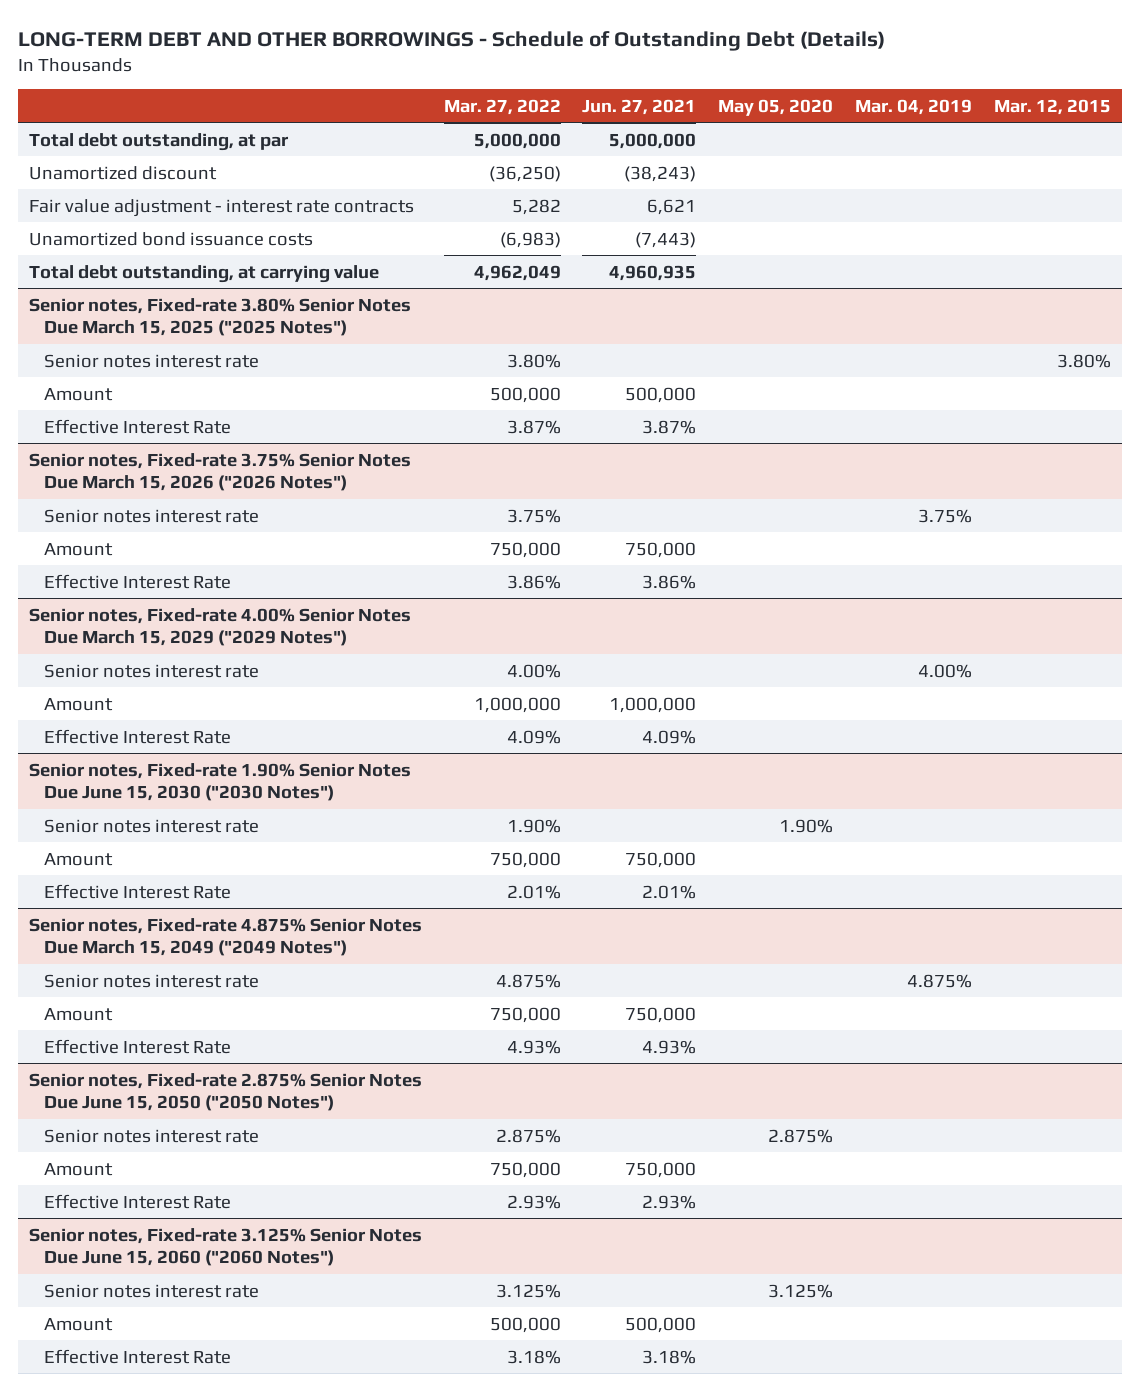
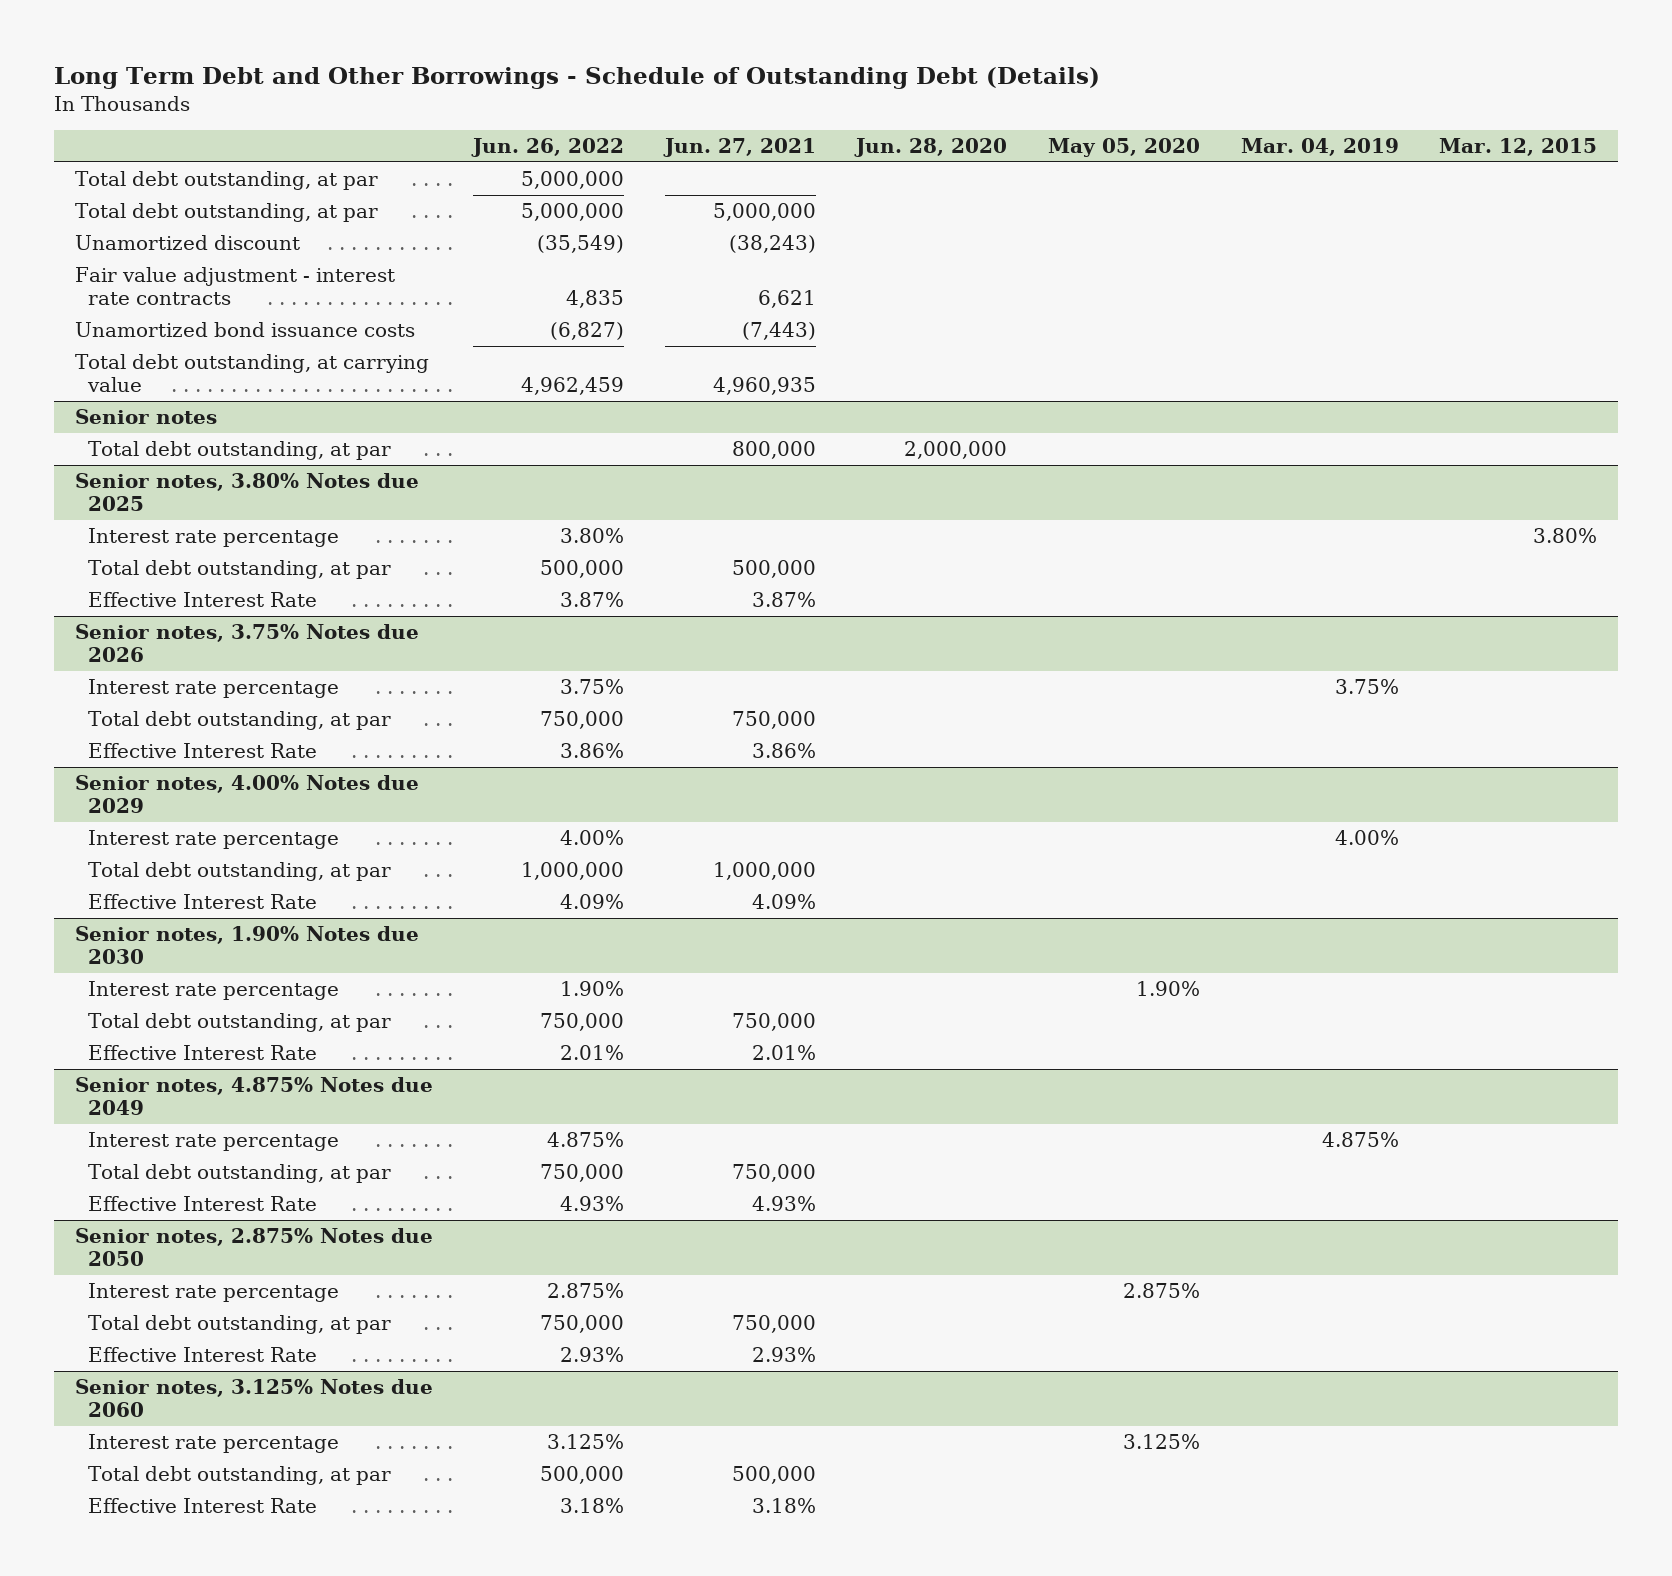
- LONG-TERM DEBT AND OTHER BORROWINGS - Schedule of Outstanding Debt (Details)
+ Long Term Debt and Other Borrowings - Schedule of Outstanding Debt (Details)
- | Mar. 27, 2022 | Jun. 27, 2021 | May 05, 2020 | Mar. 04, 2019 | Mar. 12, 2015
+ | Jun. 26, 2022 | Jun. 27, 2021 | Jun. 28, 2020 | May 05, 2020 | Mar. 04, 2019 | Mar. 12, 2015
+ Total debt outstanding, at par | 5,000,000 | | | | |
- Senior notes, Fixed-rate 3.80% Senior Notes Due March 15, 2025 ("2025 Notes")
- Senior notes interest rate | 3.80% | | | | 3.80%
- Amount | 500,000 | 500,000 | | |
+ Senior notes
+ Total debt outstanding, at par | | 800,000 | 2,000,000 | | |
+ Senior notes, 3.80% Notes due 2025
+ Interest rate percentage | 3.80% | | | | | 3.80%
+ Total debt outstanding, at par | 500,000 | 500,000 | | | |
- Senior notes, Fixed-rate 3.75% Senior Notes Due March 15, 2026 ("2026 Notes")
- Senior notes interest rate | 3.75% | | | 3.75% |
- Amount | 750,000 | 750,000 | | |
+ Senior notes, 3.75% Notes due 2026
+ Interest rate percentage | 3.75% | | | | 3.75% |
+ Total debt outstanding, at par | 750,000 | 750,000 | | | |
- Senior notes, Fixed-rate 4.00% Senior Notes Due March 15, 2029 ("2029 Notes")
- Senior notes interest rate | 4.00% | | | 4.00% |
- Amount | 1,000,000 | 1,000,000 | | |
+ Senior notes, 4.00% Notes due 2029
+ Interest rate percentage | 4.00% | | | | 4.00% |
+ Total debt outstanding, at par | 1,000,000 | 1,000,000 | | | |
- Senior notes, Fixed-rate 1.90% Senior Notes Due June 15, 2030 ("2030 Notes")
- Senior notes interest rate | 1.90% | | 1.90% | |
- Amount | 750,000 | 750,000 | | |
+ Senior notes, 1.90% Notes due 2030
+ Interest rate percentage | 1.90% | | | 1.90% | |
+ Total debt outstanding, at par | 750,000 | 750,000 | | | |
- Senior notes, Fixed-rate 4.875% Senior Notes Due March 15, 2049 ("2049 Notes")
- Senior notes interest rate | 4.875% | | | 4.875% |
- Amount | 750,000 | 750,000 | | |
+ Senior notes, 4.875% Notes due 2049
+ Interest rate percentage | 4.875% | | | | 4.875% |
+ Total debt outstanding, at par | 750,000 | 750,000 | | | |
- Senior notes, Fixed-rate 2.875% Senior Notes Due June 15, 2050 ("2050 Notes")
- Senior notes interest rate | 2.875% | | 2.875% | |
- Amount | 750,000 | 750,000 | | |
+ Senior notes, 2.875% Notes due 2050
+ Interest rate percentage | 2.875% | | | 2.875% | |
+ Total debt outstanding, at par | 750,000 | 750,000 | | | |
- Senior notes, Fixed-rate 3.125% Senior Notes Due June 15, 2060 ("2060 Notes")
- Senior notes interest rate | 3.125% | | 3.125% | |
- Amount | 500,000 | 500,000 | | |
+ Senior notes, 3.125% Notes due 2060
+ Interest rate percentage | 3.125% | | | 3.125% | |
+ Total debt outstanding, at par | 500,000 | 500,000 | | | |

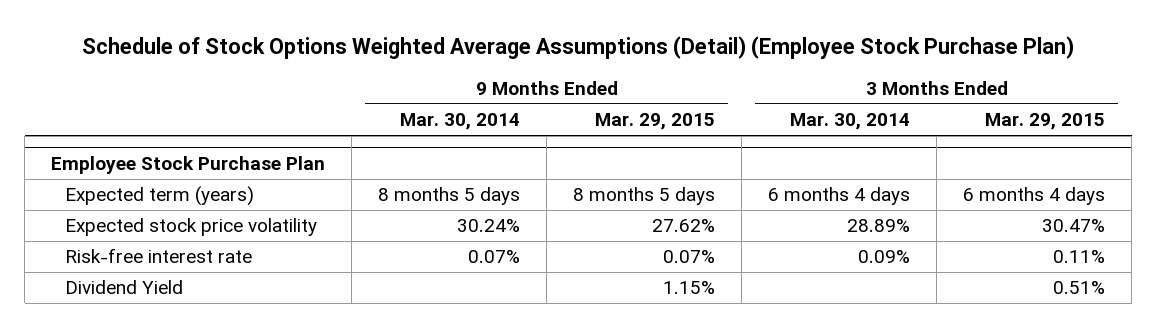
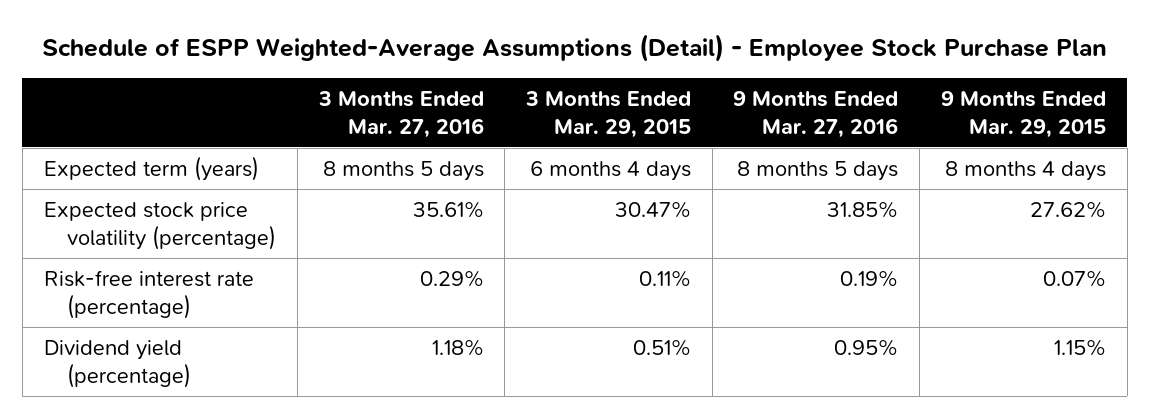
- Schedule of Stock Options Weighted Average Assumptions (Detail) (Employee Stock Purchase Plan)
+ Schedule of ESPP Weighted-Average Assumptions (Detail) - Employee Stock Purchase Plan
- | 9 Months Ended Mar. 30, 2014 | 9 Months Ended Mar. 29, 2015 | 3 Months Ended Mar. 30, 2014 | 3 Months Ended Mar. 29, 2015
+ | 3 Months Ended Mar. 27, 2016 | 3 Months Ended Mar. 29, 2015 | 9 Months Ended Mar. 27, 2016 | 9 Months Ended Mar. 29, 2015
- Employee Stock Purchase Plan
- Expected term (years) | 8 months 5 days | 8 months 5 days | 6 months 4 days | 6 months 4 days
- Expected stock price volatility | 30.24% | 27.62% | 28.89% | 30.47%
- Risk-free interest rate | 0.07% | 0.07% | 0.09% | 0.11%
- Dividend Yield | | 1.15% | | 0.51%
+ Expected term (years) | 8 months 5 days | 6 months 4 days | 8 months 5 days | 8 months 4 days
+ Expected stock price volatility (percentage) | 35.61% | 30.47% | 31.85% | 27.62%
+ Risk-free interest rate (percentage) | 0.29% | 0.11% | 0.19% | 0.07%
+ Dividend yield (percentage) | 1.18% | 0.51% | 0.95% | 1.15%

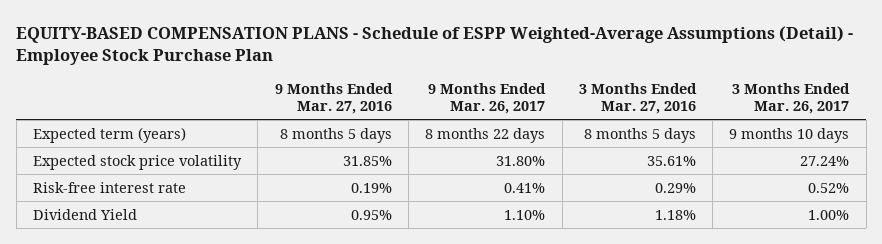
- Schedule of ESPP Weighted-Average Assumptions (Detail) - Employee Stock Purchase Plan
+ EQUITY-BASED COMPENSATION PLANS - Schedule of ESPP Weighted-Average Assumptions (Detail) - Employee Stock Purchase Plan
- | 3 Months Ended Mar. 27, 2016 | 3 Months Ended Mar. 29, 2015 | 9 Months Ended Mar. 27, 2016 | 9 Months Ended Mar. 29, 2015
+ | 9 Months Ended Mar. 27, 2016 | 9 Months Ended Mar. 26, 2017 | 3 Months Ended Mar. 27, 2016 | 3 Months Ended Mar. 26, 2017
- Expected stock price volatility (percentage) | 35.61% | 30.47% | 31.85% | 27.62%
- Risk-free interest rate (percentage) | 0.29% | 0.11% | 0.19% | 0.07%
- Dividend yield (percentage) | 1.18% | 0.51% | 0.95% | 1.15%
+ Expected stock price volatility | 31.85% | 31.80% | 35.61% | 27.24%
+ Risk-free interest rate | 0.19% | 0.41% | 0.29% | 0.52%
+ Dividend Yield | 0.95% | 1.10% | 1.18% | 1.00%

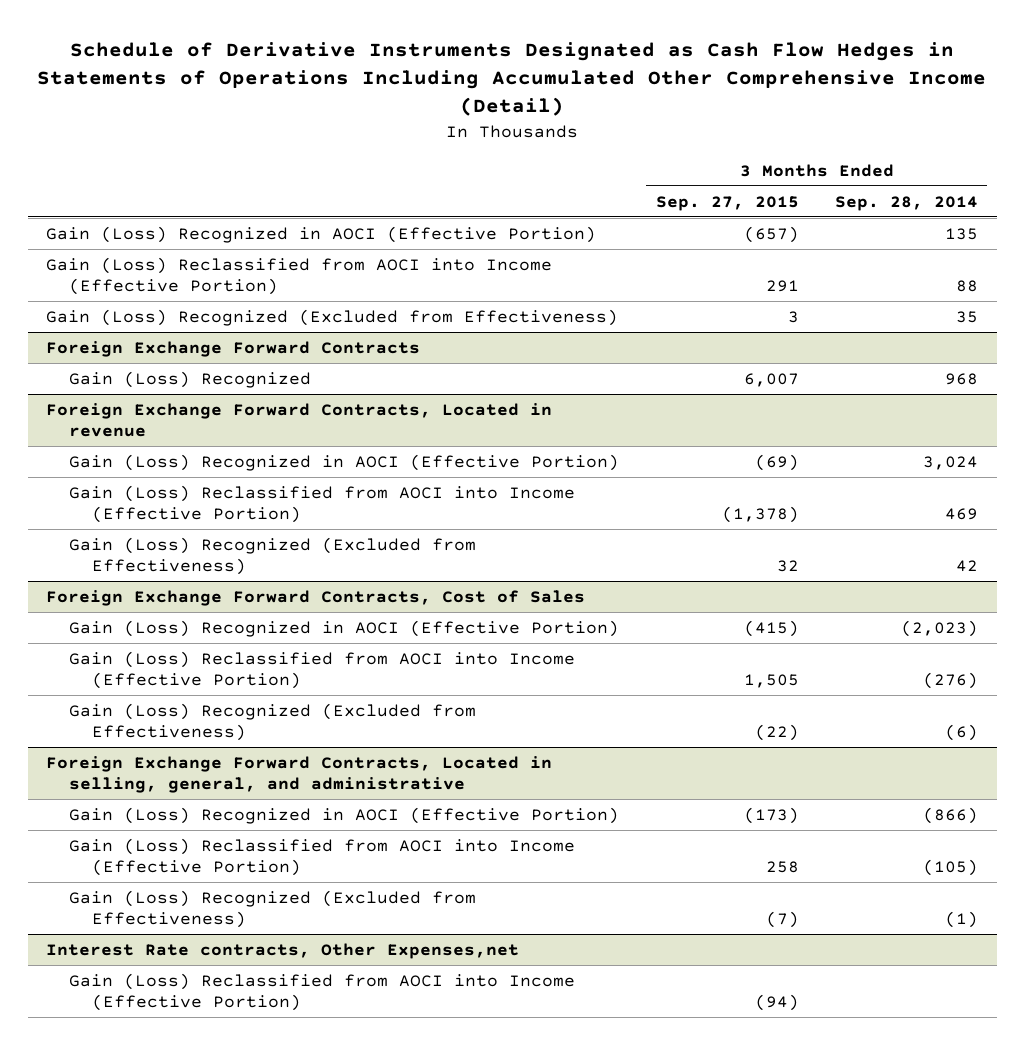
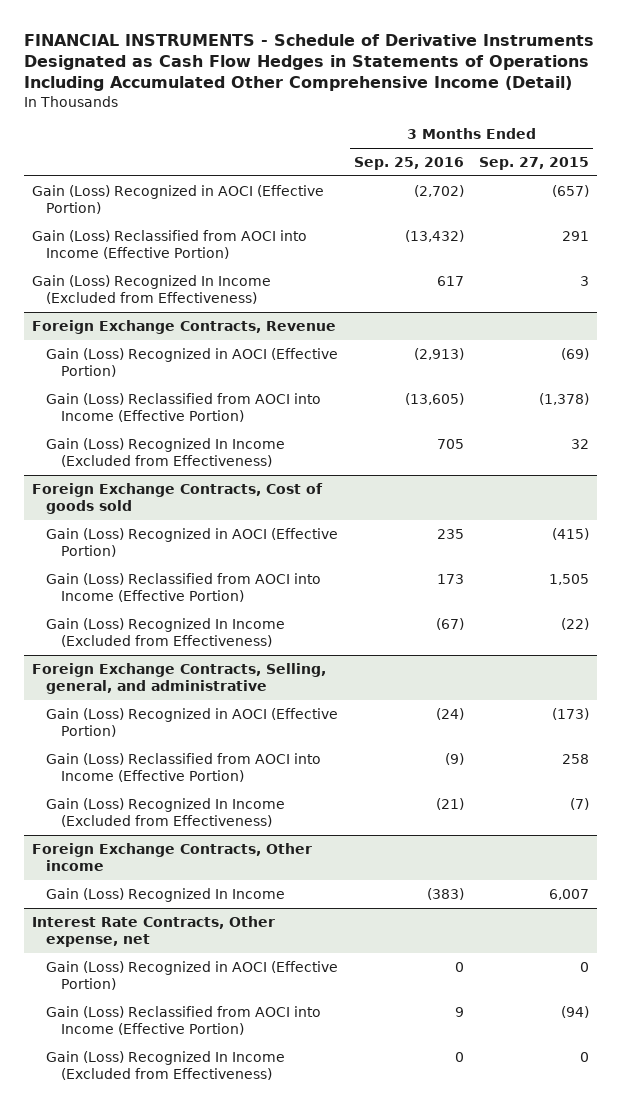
- Schedule of Derivative Instruments Designated as Cash Flow Hedges in Statements of Operations Including Accumulated Other Comprehensive Income (Detail)
+ FINANCIAL INSTRUMENTS - Schedule of Derivative Instruments Designated as Cash Flow Hedges in Statements of Operations Including Accumulated Other Comprehensive Income (Detail)
- | 3 Months Ended Sep. 27, 2015 | 3 Months Ended Sep. 28, 2014
+ | 3 Months Ended Sep. 25, 2016 | 3 Months Ended Sep. 27, 2015
- Gain (Loss) Recognized (Excluded from Effectiveness) | 3 | 35
- Foreign Exchange Forward Contracts
- Gain (Loss) Recognized | 6,007 | 968
- Foreign Exchange Forward Contracts, Located in revenue
+ Gain (Loss) Recognized In Income (Excluded from Effectiveness) | 617 | 3
+ Foreign Exchange Contracts, Revenue
- Gain (Loss) Recognized (Excluded from Effectiveness) | 32 | 42
- Foreign Exchange Forward Contracts, Cost of Sales
+ Gain (Loss) Recognized In Income (Excluded from Effectiveness) | 705 | 32
+ Foreign Exchange Contracts, Cost of goods sold
- Gain (Loss) Recognized (Excluded from Effectiveness) | (22) | (6)
- Foreign Exchange Forward Contracts, Located in selling, general, and administrative
+ Gain (Loss) Recognized In Income (Excluded from Effectiveness) | (67) | (22)
+ Foreign Exchange Contracts, Selling, general, and administrative
- Gain (Loss) Recognized (Excluded from Effectiveness) | (7) | (1)
- Interest Rate contracts, Other Expenses,net
+ Gain (Loss) Recognized In Income (Excluded from Effectiveness) | (21) | (7)
+ Foreign Exchange Contracts, Other income
+ Gain (Loss) Recognized In Income | (383) | 6,007
+ Interest Rate Contracts, Other expense, net
+ Gain (Loss) Recognized in AOCI (Effective Portion) | 0 | 0
+ Gain (Loss) Recognized In Income (Excluded from Effectiveness) | 0 | 0

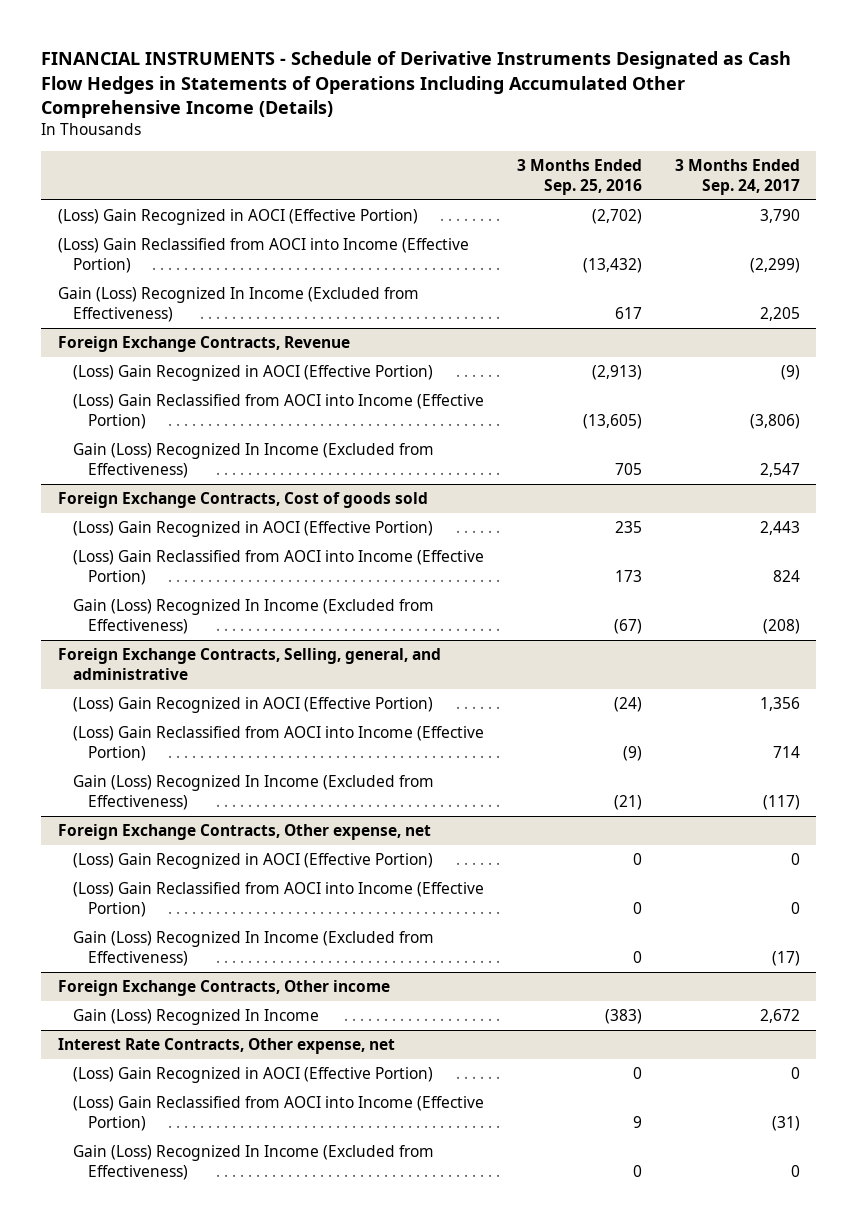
- FINANCIAL INSTRUMENTS - Schedule of Derivative Instruments Designated as Cash Flow Hedges in Statements of Operations Including Accumulated Other Comprehensive Income (Detail)
+ FINANCIAL INSTRUMENTS - Schedule of Derivative Instruments Designated as Cash Flow Hedges in Statements of Operations Including Accumulated Other Comprehensive Income (Details)
- | 3 Months Ended Sep. 25, 2016 | 3 Months Ended Sep. 27, 2015
+ | 3 Months Ended Sep. 25, 2016 | 3 Months Ended Sep. 24, 2017
- Gain (Loss) Recognized in AOCI (Effective Portion) | (2,702) | (657)
- Gain (Loss) Reclassified from AOCI into Income (Effective Portion) | (13,432) | 291
+ (Loss) Gain Recognized in AOCI (Effective Portion) | (2,702) | 3,790
+ (Loss) Gain Reclassified from AOCI into Income (Effective Portion) | (13,432) | (2,299)
@ Foreign Exchange Contracts, Revenue
- Gain (Loss) Recognized in AOCI (Effective Portion) | (2,913) | (69)
- Gain (Loss) Reclassified from AOCI into Income (Effective Portion) | (13,605) | (1,378)
+ (Loss) Gain Recognized in AOCI (Effective Portion) | (2,913) | (9)
+ (Loss) Gain Reclassified from AOCI into Income (Effective Portion) | (13,605) | (3,806)
@ Foreign Exchange Contracts, Cost of goods sold
- Gain (Loss) Recognized in AOCI (Effective Portion) | 235 | (415)
- Gain (Loss) Reclassified from AOCI into Income (Effective Portion) | 173 | 1,505
+ (Loss) Gain Recognized in AOCI (Effective Portion) | 235 | 2,443
+ (Loss) Gain Reclassified from AOCI into Income (Effective Portion) | 173 | 824
@ Foreign Exchange Contracts, Selling, general, and administrative
- Gain (Loss) Recognized in AOCI (Effective Portion) | (24) | (173)
- Gain (Loss) Reclassified from AOCI into Income (Effective Portion) | (9) | 258
+ (Loss) Gain Recognized in AOCI (Effective Portion) | (24) | 1,356
+ (Loss) Gain Reclassified from AOCI into Income (Effective Portion) | (9) | 714
+ Foreign Exchange Contracts, Other expense, net
+ (Loss) Gain Recognized in AOCI (Effective Portion) | 0 | 0
+ (Loss) Gain Reclassified from AOCI into Income (Effective Portion) | 0 | 0
+ Gain (Loss) Recognized In Income (Excluded from Effectiveness) | 0 | (17)
@ Interest Rate Contracts, Other expense, net
- Gain (Loss) Recognized in AOCI (Effective Portion) | 0 | 0
- Gain (Loss) Reclassified from AOCI into Income (Effective Portion) | 9 | (94)
+ (Loss) Gain Recognized in AOCI (Effective Portion) | 0 | 0
+ (Loss) Gain Reclassified from AOCI into Income (Effective Portion) | 9 | (31)

